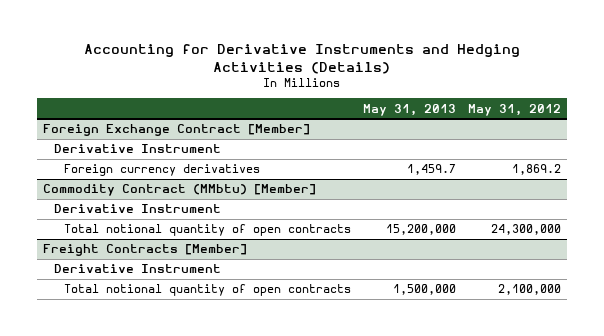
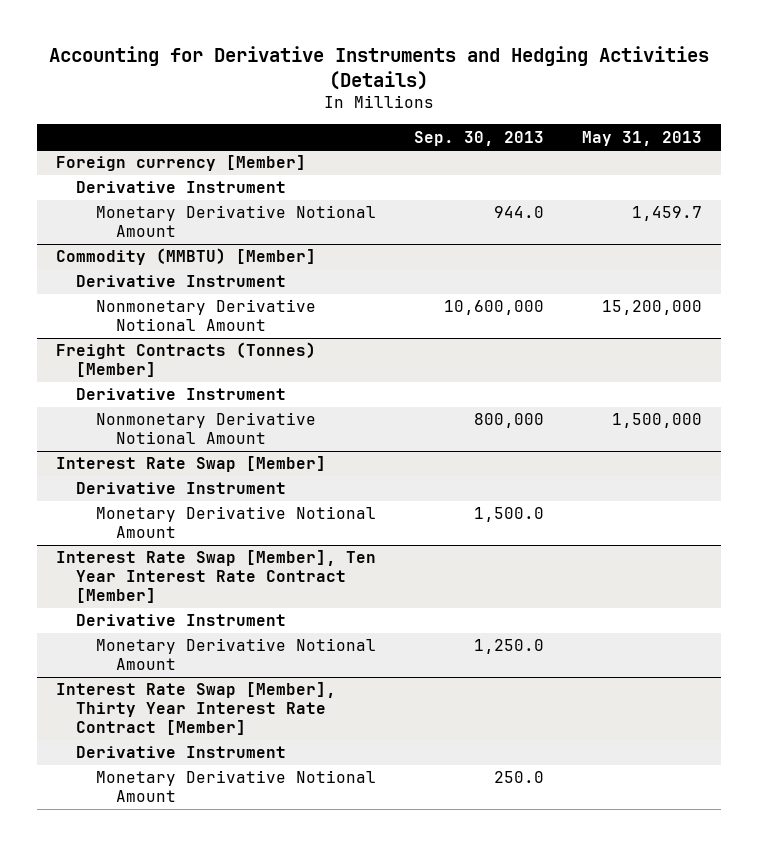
- | May 31, 2013 | May 31, 2012
+ | Sep. 30, 2013 | May 31, 2013
- Foreign Exchange Contract [Member]
- Derivative Instrument
- Foreign currency derivatives | 1,459.7 | 1,869.2
- Commodity Contract (MMbtu) [Member]
+ Foreign currency [Member]
+ Derivative Instrument
+ Monetary Derivative Notional Amount | 944.0 | 1,459.7
+ Commodity (MMBTU) [Member]
- Total notional quantity of open contracts | 15,200,000 | 24,300,000
- Freight Contracts [Member]
+ Nonmonetary Derivative Notional Amount | 10,600,000 | 15,200,000
+ Freight Contracts (Tonnes) [Member]
- Total notional quantity of open contracts | 1,500,000 | 2,100,000
+ Nonmonetary Derivative Notional Amount | 800,000 | 1,500,000
+ Interest Rate Swap [Member]
+ Derivative Instrument
+ Monetary Derivative Notional Amount | 1,500.0 |
+ Interest Rate Swap [Member], Ten Year Interest Rate Contract [Member]
+ Derivative Instrument
+ Monetary Derivative Notional Amount | 1,250.0 |
+ Interest Rate Swap [Member], Thirty Year Interest Rate Contract [Member]
+ Derivative Instrument
+ Monetary Derivative Notional Amount | 250.0 |

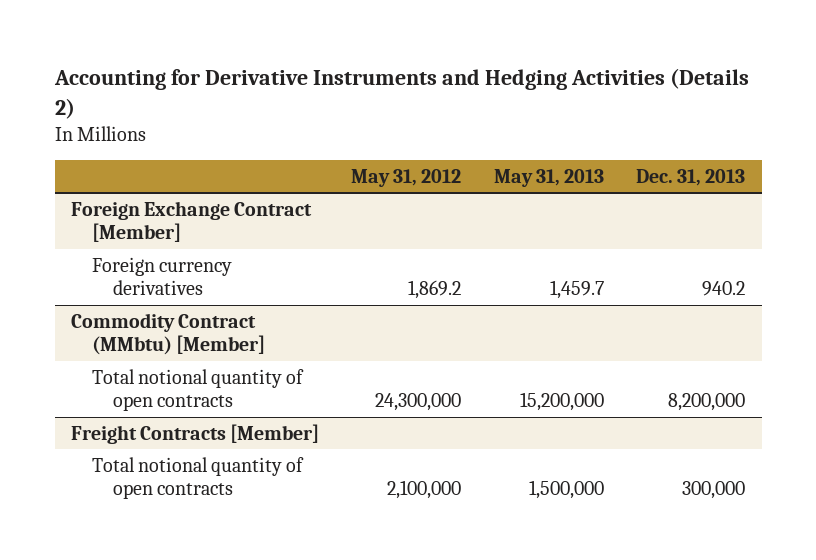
- Accounting for Derivative Instruments and Hedging Activities (Details)
+ Accounting for Derivative Instruments and Hedging Activities (Details 2)
- | Sep. 30, 2013 | May 31, 2013
+ | May 31, 2012 | May 31, 2013 | Dec. 31, 2013
- Foreign currency [Member]
- Derivative Instrument
- Monetary Derivative Notional Amount | 944.0 | 1,459.7
- Commodity (MMBTU) [Member]
- Derivative Instrument
- Nonmonetary Derivative Notional Amount | 10,600,000 | 15,200,000
- Freight Contracts (Tonnes) [Member]
- Derivative Instrument
- Nonmonetary Derivative Notional Amount | 800,000 | 1,500,000
- Interest Rate Swap [Member]
- Derivative Instrument
- Monetary Derivative Notional Amount | 1,500.0 |
- Interest Rate Swap [Member], Ten Year Interest Rate Contract [Member]
- Derivative Instrument
- Monetary Derivative Notional Amount | 1,250.0 |
- Interest Rate Swap [Member], Thirty Year Interest Rate Contract [Member]
- Derivative Instrument
- Monetary Derivative Notional Amount | 250.0 |
+ Foreign Exchange Contract [Member]
+ Foreign currency derivatives | 1,869.2 | 1,459.7 | 940.2
+ Commodity Contract (MMbtu) [Member]
+ Total notional quantity of open contracts | 24,300,000 | 15,200,000 | 8,200,000
+ Freight Contracts [Member]
+ Total notional quantity of open contracts | 2,100,000 | 1,500,000 | 300,000

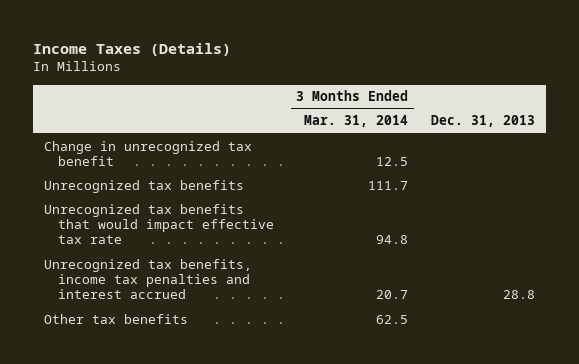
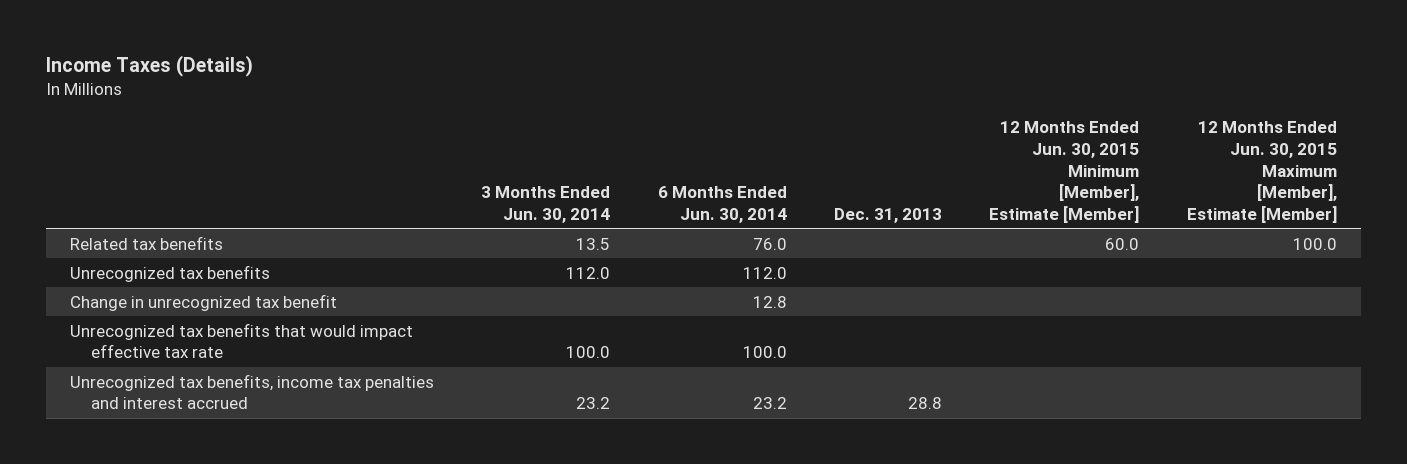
- | 3 Months Ended Mar. 31, 2014 | Dec. 31, 2013
+ | 3 Months Ended Jun. 30, 2014 | 6 Months Ended Jun. 30, 2014 | Dec. 31, 2013 | 12 Months Ended Jun. 30, 2015 Minimum [Member], Estimate [Member] | 12 Months Ended Jun. 30, 2015 Maximum [Member], Estimate [Member]
+ Related tax benefits | 13.5 | 76.0 | | 60.0 | 100.0
moved down: Change in unrecognized tax benefit | | 12.8 | | |
- Other tax benefits | 62.5 |

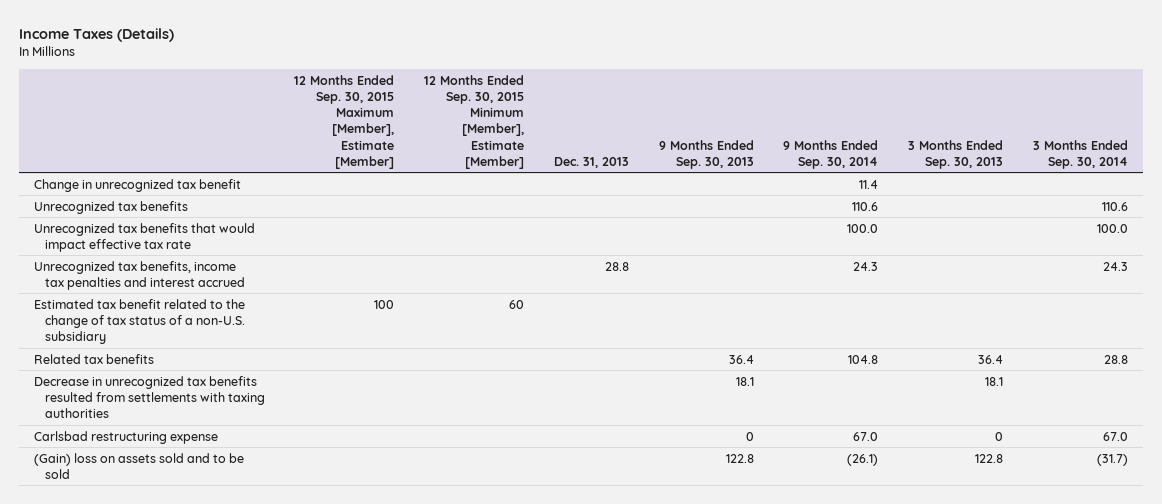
- | 3 Months Ended Jun. 30, 2014 | 6 Months Ended Jun. 30, 2014 | Dec. 31, 2013 | 12 Months Ended Jun. 30, 2015 Minimum [Member], Estimate [Member] | 12 Months Ended Jun. 30, 2015 Maximum [Member], Estimate [Member]
+ | 12 Months Ended Sep. 30, 2015 Maximum [Member], Estimate [Member] | 12 Months Ended Sep. 30, 2015 Minimum [Member], Estimate [Member] | Dec. 31, 2013 | 9 Months Ended Sep. 30, 2013 | 9 Months Ended Sep. 30, 2014 | 3 Months Ended Sep. 30, 2013 | 3 Months Ended Sep. 30, 2014
moved down: Unrecognized tax benefits | | | | | 110.6 | | 110.6
+ Estimated tax benefit related to the change of tax status of a non-U.S. subsidiary | 100 | 60 | | | | |
moved down: Related tax benefits | | | | 36.4 | 104.8 | 36.4 | 28.8
+ Decrease in unrecognized tax benefits resulted from settlements with taxing authorities | | | | 18.1 | | 18.1 |
+ Carlsbad restructuring expense | | | | 0 | 67.0 | 0 | 67.0
+ (Gain) loss on assets sold and to be sold | | | | 122.8 | (26.1) | 122.8 | (31.7)

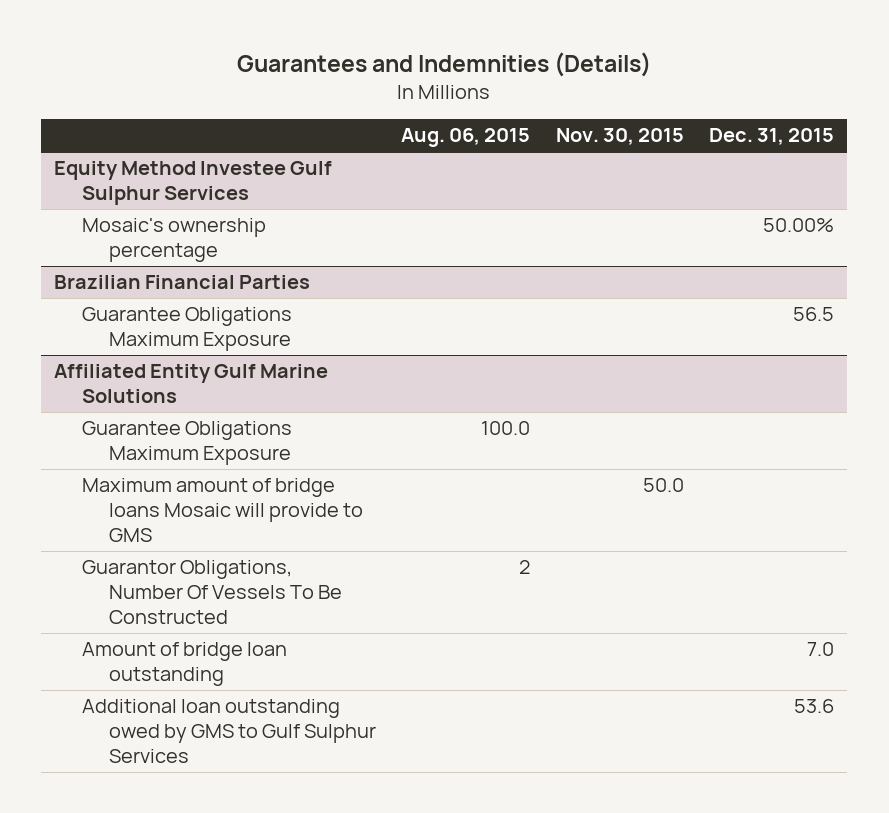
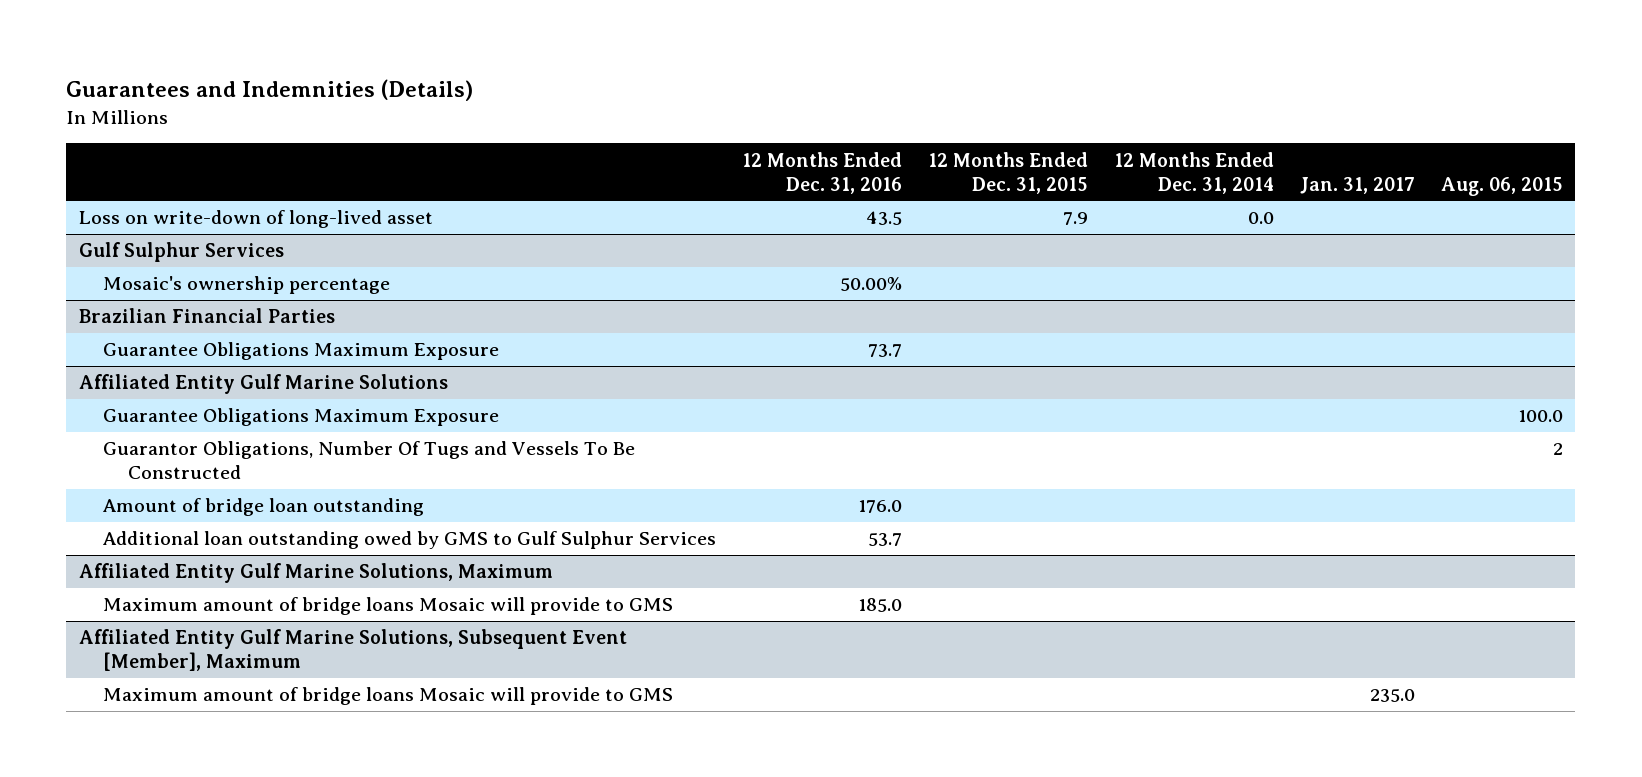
- | Aug. 06, 2015 | Nov. 30, 2015 | Dec. 31, 2015
+ | 12 Months Ended Dec. 31, 2016 | 12 Months Ended Dec. 31, 2015 | 12 Months Ended Dec. 31, 2014 | Jan. 31, 2017 | Aug. 06, 2015
- Equity Method Investee Gulf Sulphur Services
+ Loss on write-down of long-lived asset | 43.5 | 7.9 | 0.0 | |
+ Gulf Sulphur Services
@ Affiliated Entity Gulf Marine Solutions
- Maximum amount of bridge loans Mosaic will provide to GMS | | 50.0 |
- Guarantor Obligations, Number Of Vessels To Be Constructed | 2 | |
+ Guarantor Obligations, Number Of Tugs and Vessels To Be Constructed | | | | | 2
+ Affiliated Entity Gulf Marine Solutions, Maximum
+ Maximum amount of bridge loans Mosaic will provide to GMS | 185.0 | | | |
+ Affiliated Entity Gulf Marine Solutions, Subsequent Event [Member], Maximum
+ Maximum amount of bridge loans Mosaic will provide to GMS | | | | 235.0 |

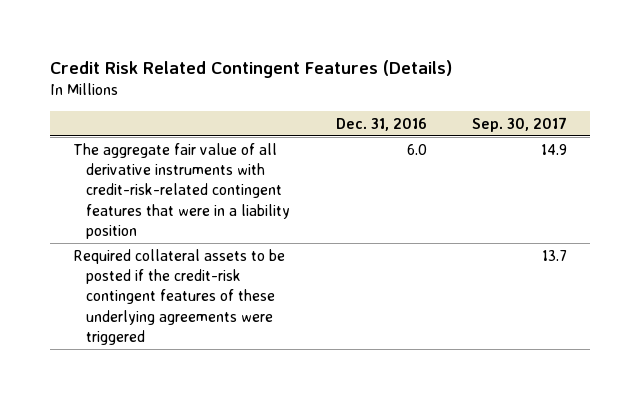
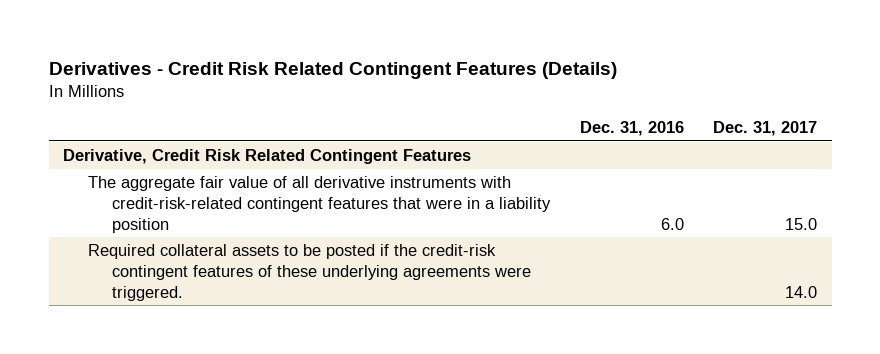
- Credit Risk Related Contingent Features (Details)
+ Derivatives - Credit Risk Related Contingent Features (Details)
- | Dec. 31, 2016 | Sep. 30, 2017
+ | Dec. 31, 2016 | Dec. 31, 2017
+ Derivative, Credit Risk Related Contingent Features
- Required collateral assets to be posted if the credit-risk contingent features of these underlying agreements were triggered | | 13.7
+ Required collateral assets to be posted if the credit-risk contingent features of these underlying agreements were triggered. | | 14.0

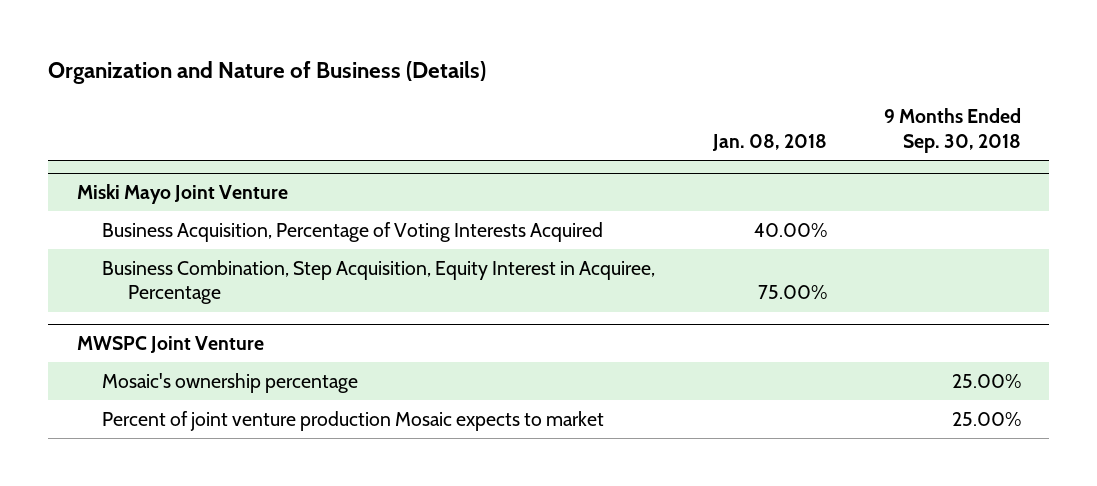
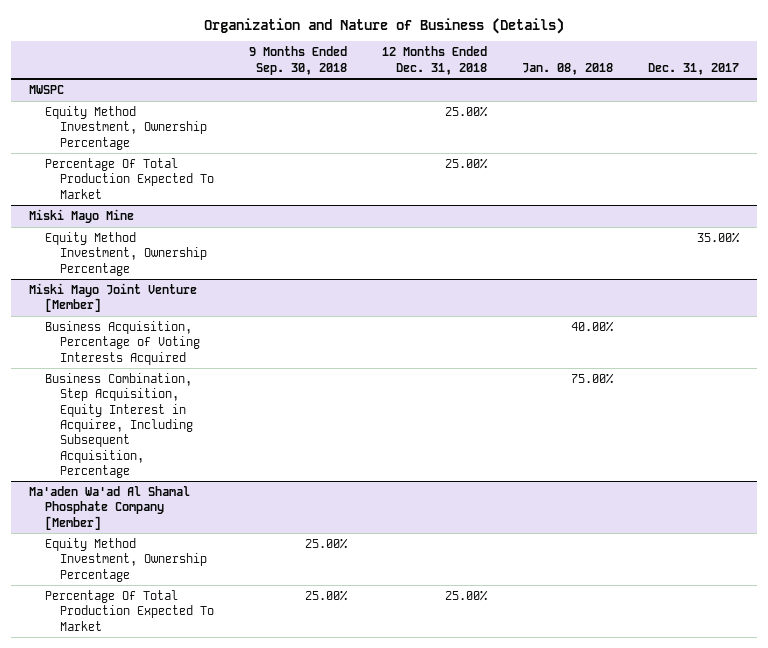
- | Jan. 08, 2018 | 9 Months Ended Sep. 30, 2018
+ | 9 Months Ended Sep. 30, 2018 | 12 Months Ended Dec. 31, 2018 | Jan. 08, 2018 | Dec. 31, 2017
- Miski Mayo Joint Venture
+ MWSPC
+ Equity Method Investment, Ownership Percentage | | 25.00% | |
+ Percentage Of Total Production Expected To Market | | 25.00% | |
+ Miski Mayo Mine
+ Equity Method Investment, Ownership Percentage | | | | 35.00%
+ Miski Mayo Joint Venture [Member]
- Business Combination, Step Acquisition, Equity Interest in Acquiree, Percentage | 75.00% |
- MWSPC Joint Venture
- Mosaic's ownership percentage | | 25.00%
- Percent of joint venture production Mosaic expects to market | | 25.00%
+ Business Combination, Step Acquisition, Equity Interest in Acquiree, Including Subsequent Acquisition, Percentage | | | 75.00% |
+ Ma'aden Wa'ad Al Shamal Phosphate Company [Member]
+ Equity Method Investment, Ownership Percentage | 25.00% | | |
+ Percentage Of Total Production Expected To Market | 25.00% | 25.00% | |

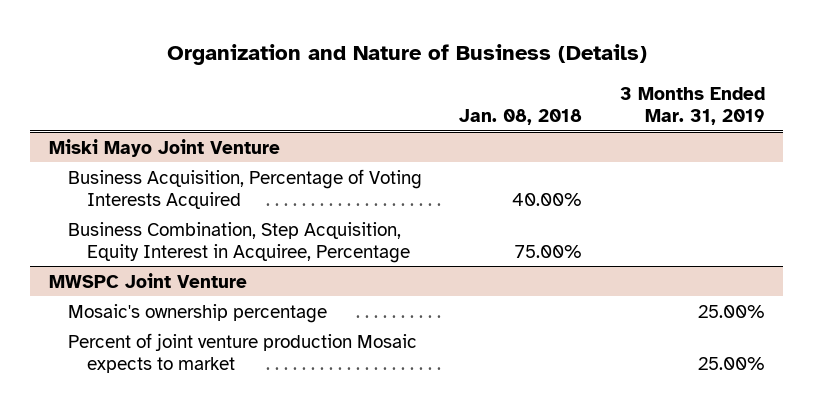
- | 9 Months Ended Sep. 30, 2018 | 12 Months Ended Dec. 31, 2018 | Jan. 08, 2018 | Dec. 31, 2017
+ | Jan. 08, 2018 | 3 Months Ended Mar. 31, 2019
- MWSPC
- Equity Method Investment, Ownership Percentage | | 25.00% | |
- Percentage Of Total Production Expected To Market | | 25.00% | |
- Miski Mayo Mine
- Equity Method Investment, Ownership Percentage | | | | 35.00%
- Miski Mayo Joint Venture [Member]
+ Miski Mayo Joint Venture
- Business Combination, Step Acquisition, Equity Interest in Acquiree, Including Subsequent Acquisition, Percentage | | | 75.00% |
- Ma'aden Wa'ad Al Shamal Phosphate Company [Member]
- Equity Method Investment, Ownership Percentage | 25.00% | | |
- Percentage Of Total Production Expected To Market | 25.00% | 25.00% | |
+ Business Combination, Step Acquisition, Equity Interest in Acquiree, Percentage | 75.00% |
+ MWSPC Joint Venture
+ Mosaic's ownership percentage | | 25.00%
+ Percent of joint venture production Mosaic expects to market | | 25.00%

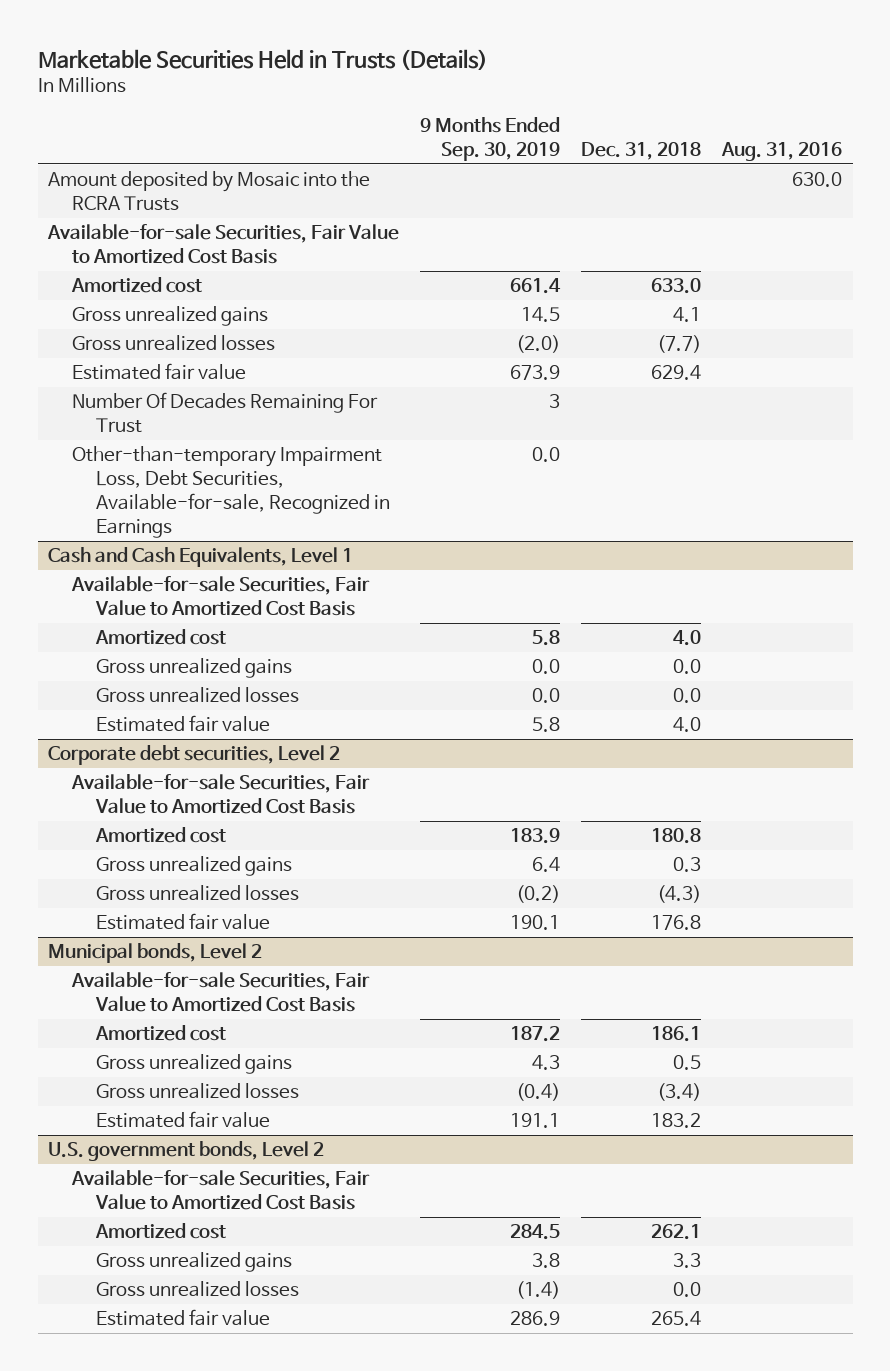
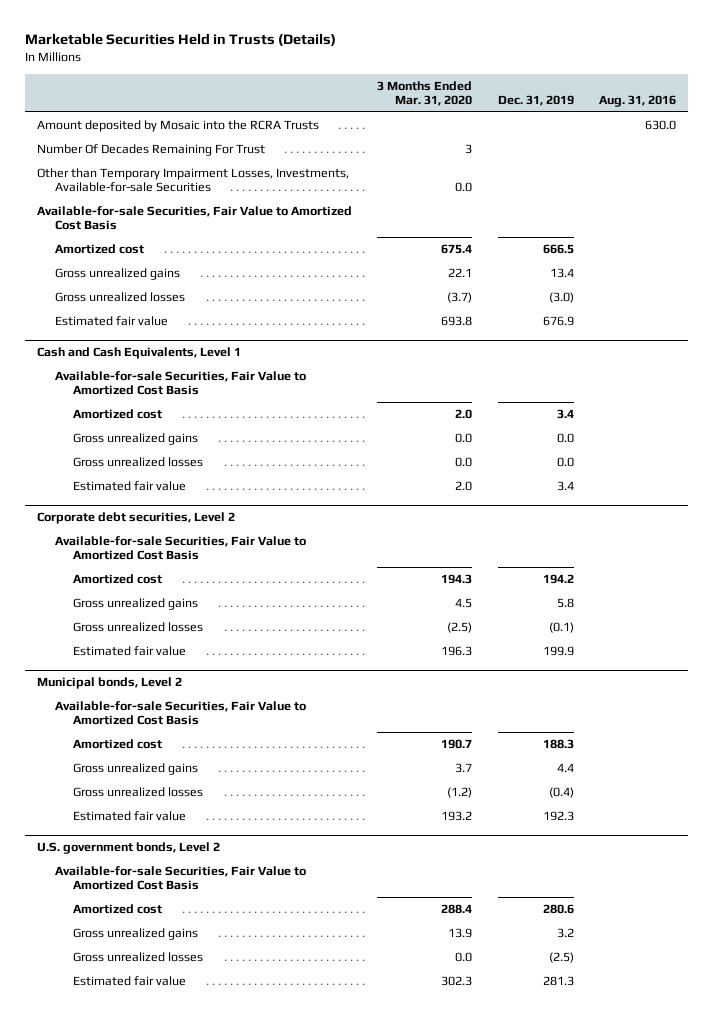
- | 9 Months Ended Sep. 30, 2019 | Dec. 31, 2018 | Aug. 31, 2016
+ | 3 Months Ended Mar. 31, 2020 | Dec. 31, 2019 | Aug. 31, 2016
moved up: Number Of Decades Remaining For Trust | 3 | |
+ Other than Temporary Impairment Losses, Investments, Available-for-sale Securities | 0.0 | |
- Other-than-temporary Impairment Loss, Debt Securities, Available-for-sale, Recognized in Earnings | 0.0 | |

